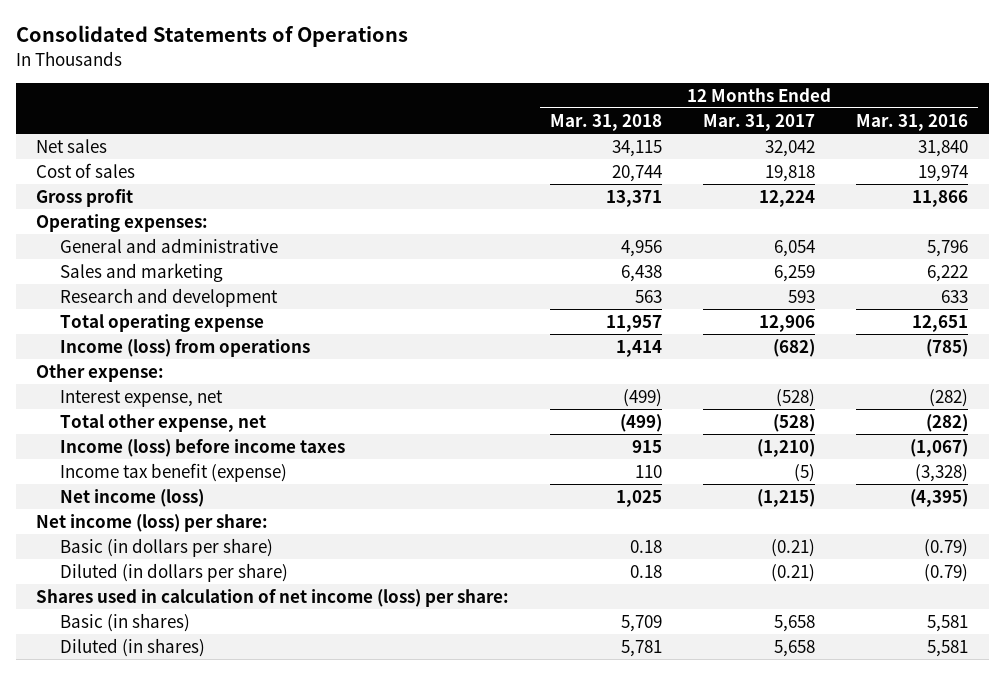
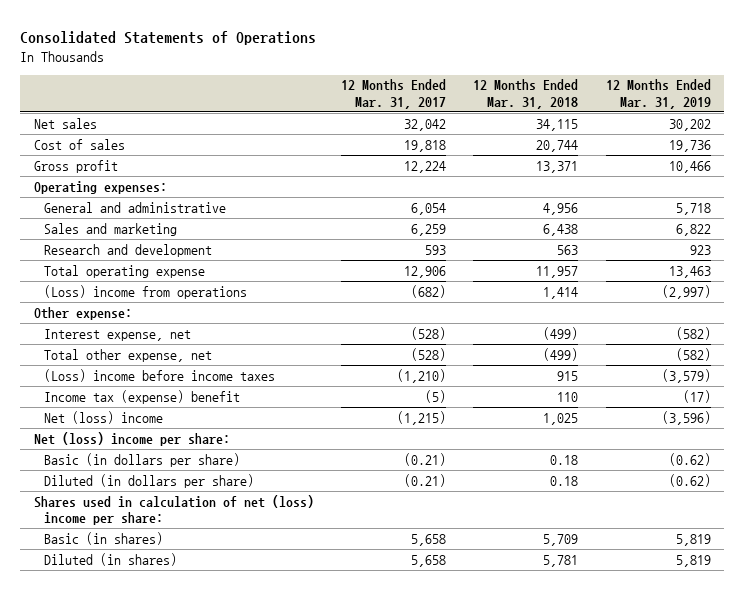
- | 12 Months Ended Mar. 31, 2018 | 12 Months Ended Mar. 31, 2017 | 12 Months Ended Mar. 31, 2016
+ | 12 Months Ended Mar. 31, 2017 | 12 Months Ended Mar. 31, 2018 | 12 Months Ended Mar. 31, 2019
- Income (loss) from operations | 1,414 | (682) | (785)
+ (Loss) income from operations | (682) | 1,414 | (2,997)
- Income (loss) before income taxes | 915 | (1,210) | (1,067)
- Income tax benefit (expense) | 110 | (5) | (3,328)
- Net income (loss) | 1,025 | (1,215) | (4,395)
- Net income (loss) per share:
+ (Loss) income before income taxes | (1,210) | 915 | (3,579)
+ Income tax (expense) benefit | (5) | 110 | (17)
+ Net (loss) income | (1,215) | 1,025 | (3,596)
+ Net (loss) income per share:
- Shares used in calculation of net income (loss) per share:
+ Shares used in calculation of net (loss) income per share:

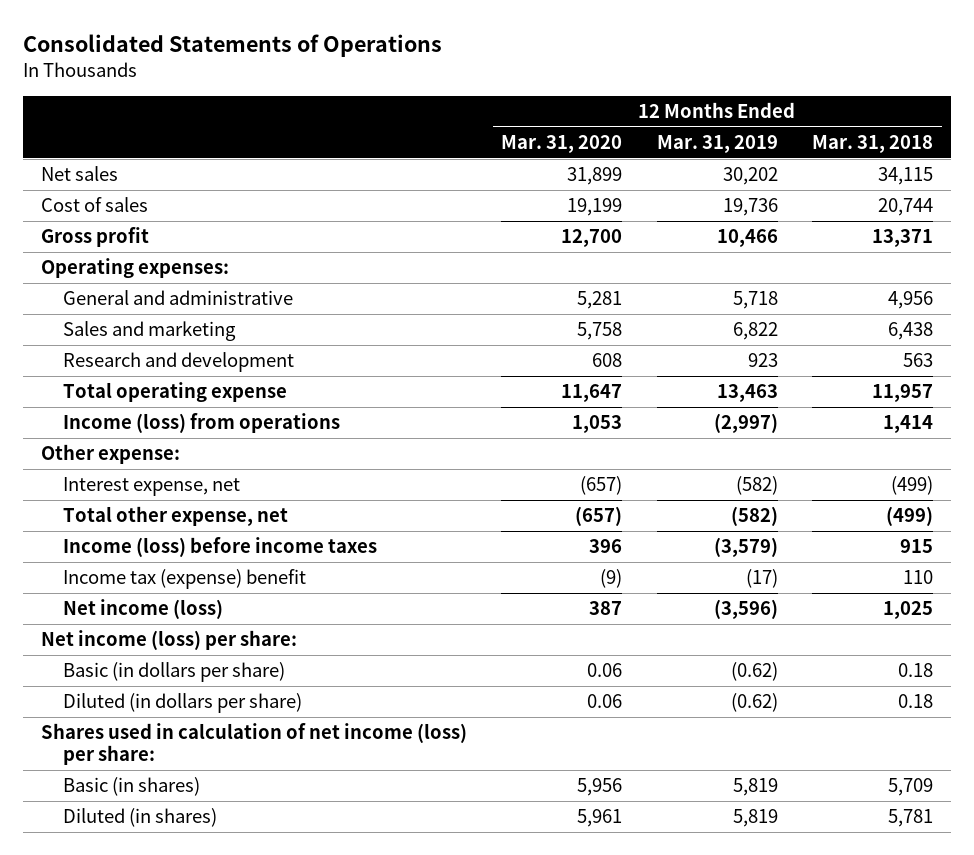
- | 12 Months Ended Mar. 31, 2017 | 12 Months Ended Mar. 31, 2018 | 12 Months Ended Mar. 31, 2019
+ | 12 Months Ended Mar. 31, 2020 | 12 Months Ended Mar. 31, 2019 | 12 Months Ended Mar. 31, 2018
- (Loss) income from operations | (682) | 1,414 | (2,997)
+ Income (loss) from operations | 1,053 | (2,997) | 1,414
- (Loss) income before income taxes | (1,210) | 915 | (3,579)
+ Income (loss) before income taxes | 396 | (3,579) | 915
- Net (loss) income | (1,215) | 1,025 | (3,596)
- Net (loss) income per share:
+ Net income (loss) | 387 | (3,596) | 1,025
+ Net income (loss) per share:
- Shares used in calculation of net (loss) income per share:
+ Shares used in calculation of net income (loss) per share:

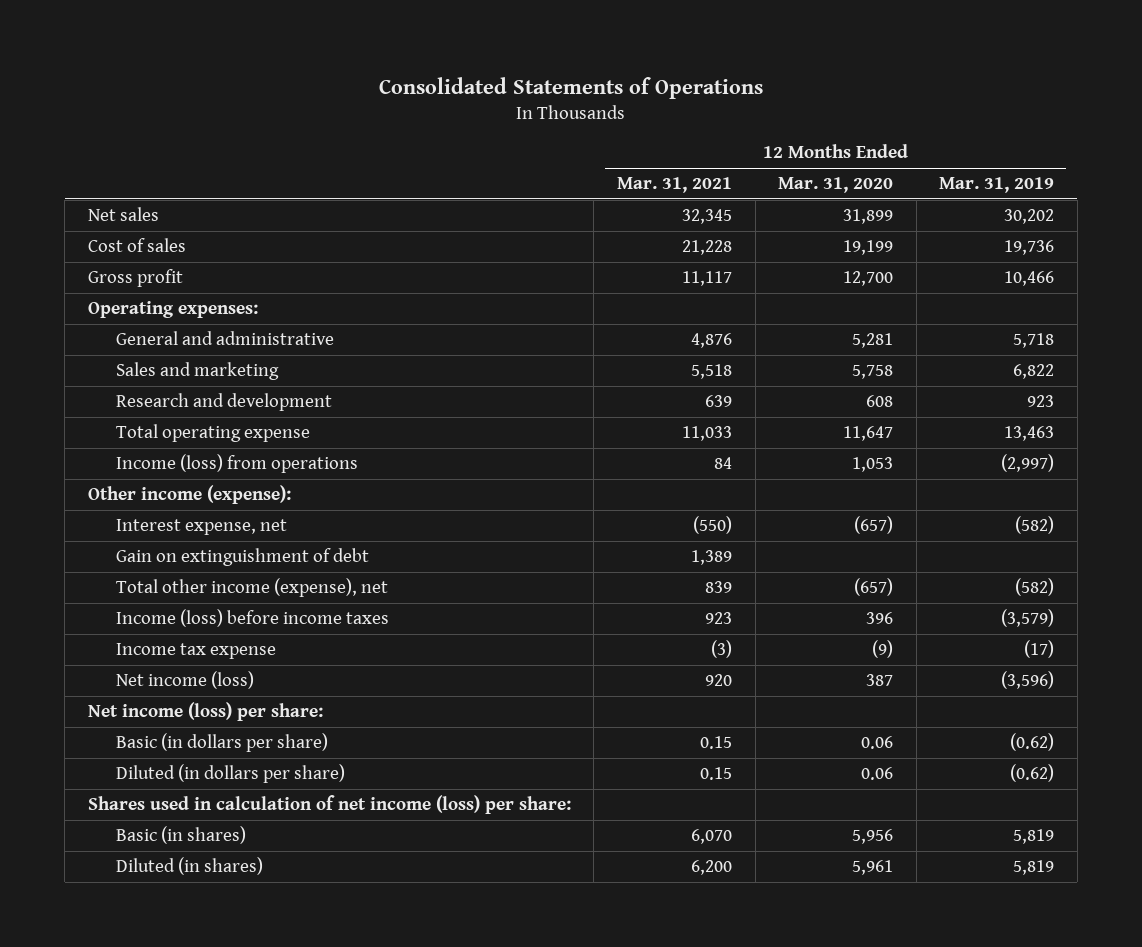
- | 12 Months Ended Mar. 31, 2020 | 12 Months Ended Mar. 31, 2019 | 12 Months Ended Mar. 31, 2018
+ | 12 Months Ended Mar. 31, 2021 | 12 Months Ended Mar. 31, 2020 | 12 Months Ended Mar. 31, 2019
- Other expense:
+ Other income (expense):
- Total other expense, net | (657) | (582) | (499)
+ Gain on extinguishment of debt | 1,389 | |
+ Total other income (expense), net | 839 | (657) | (582)
- Income tax (expense) benefit | (9) | (17) | 110
+ Income tax expense | (3) | (9) | (17)

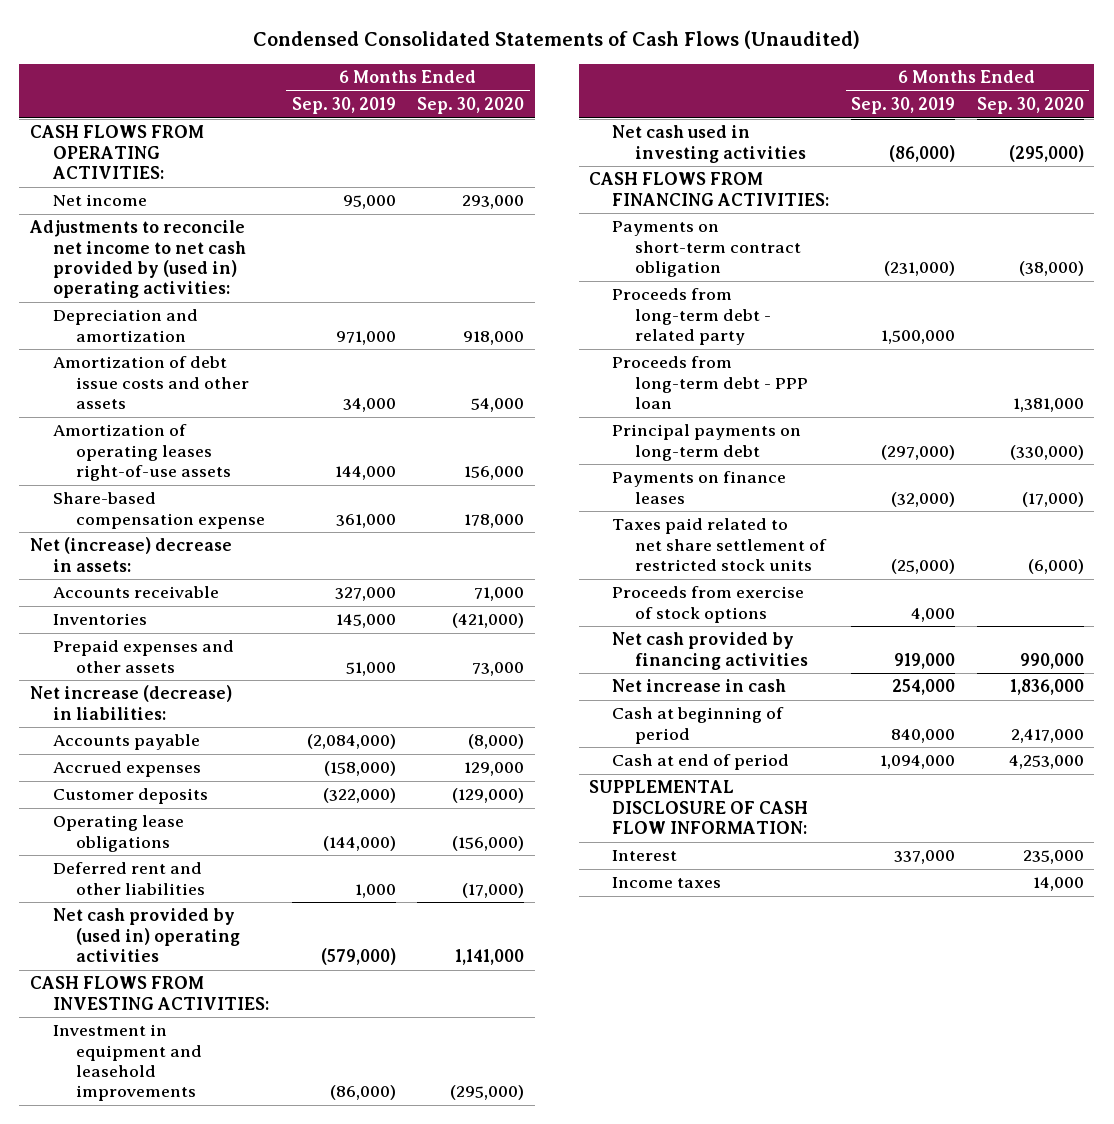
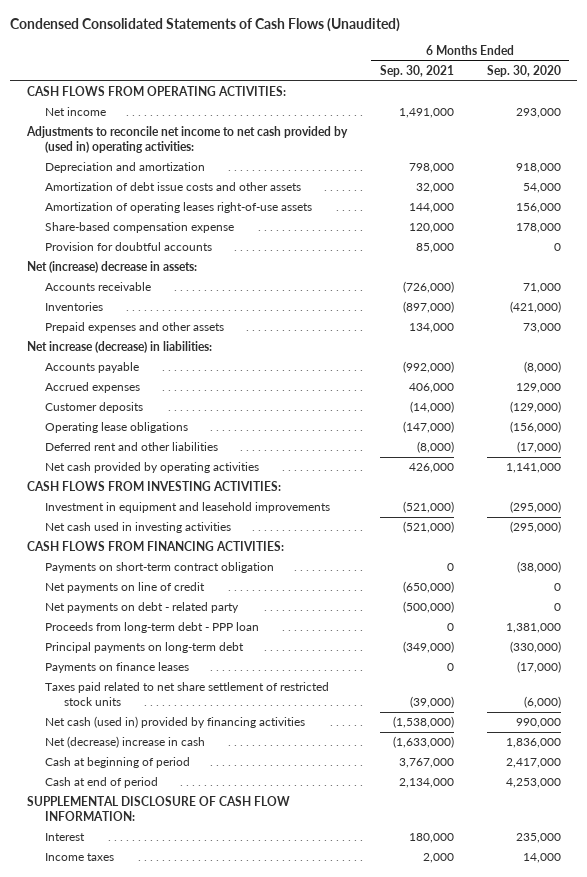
- | 6 Months Ended Sep. 30, 2019 | 6 Months Ended Sep. 30, 2020
+ | 6 Months Ended Sep. 30, 2021 | 6 Months Ended Sep. 30, 2020
+ Provision for doubtful accounts | 85,000 | 0
- Net cash provided by (used in) operating activities | (579,000) | 1,141,000
+ Net cash provided by operating activities | 426,000 | 1,141,000
- Proceeds from long-term debt - related party | 1,500,000 |
+ Net payments on line of credit | (650,000) | 0
+ Net payments on debt - related party | (500,000) | 0
- Proceeds from exercise of stock options | 4,000 |
- Net cash provided by financing activities | 919,000 | 990,000
- Net increase in cash | 254,000 | 1,836,000
+ Net cash (used in) provided by financing activities | (1,538,000) | 990,000
+ Net (decrease) increase in cash | (1,633,000) | 1,836,000

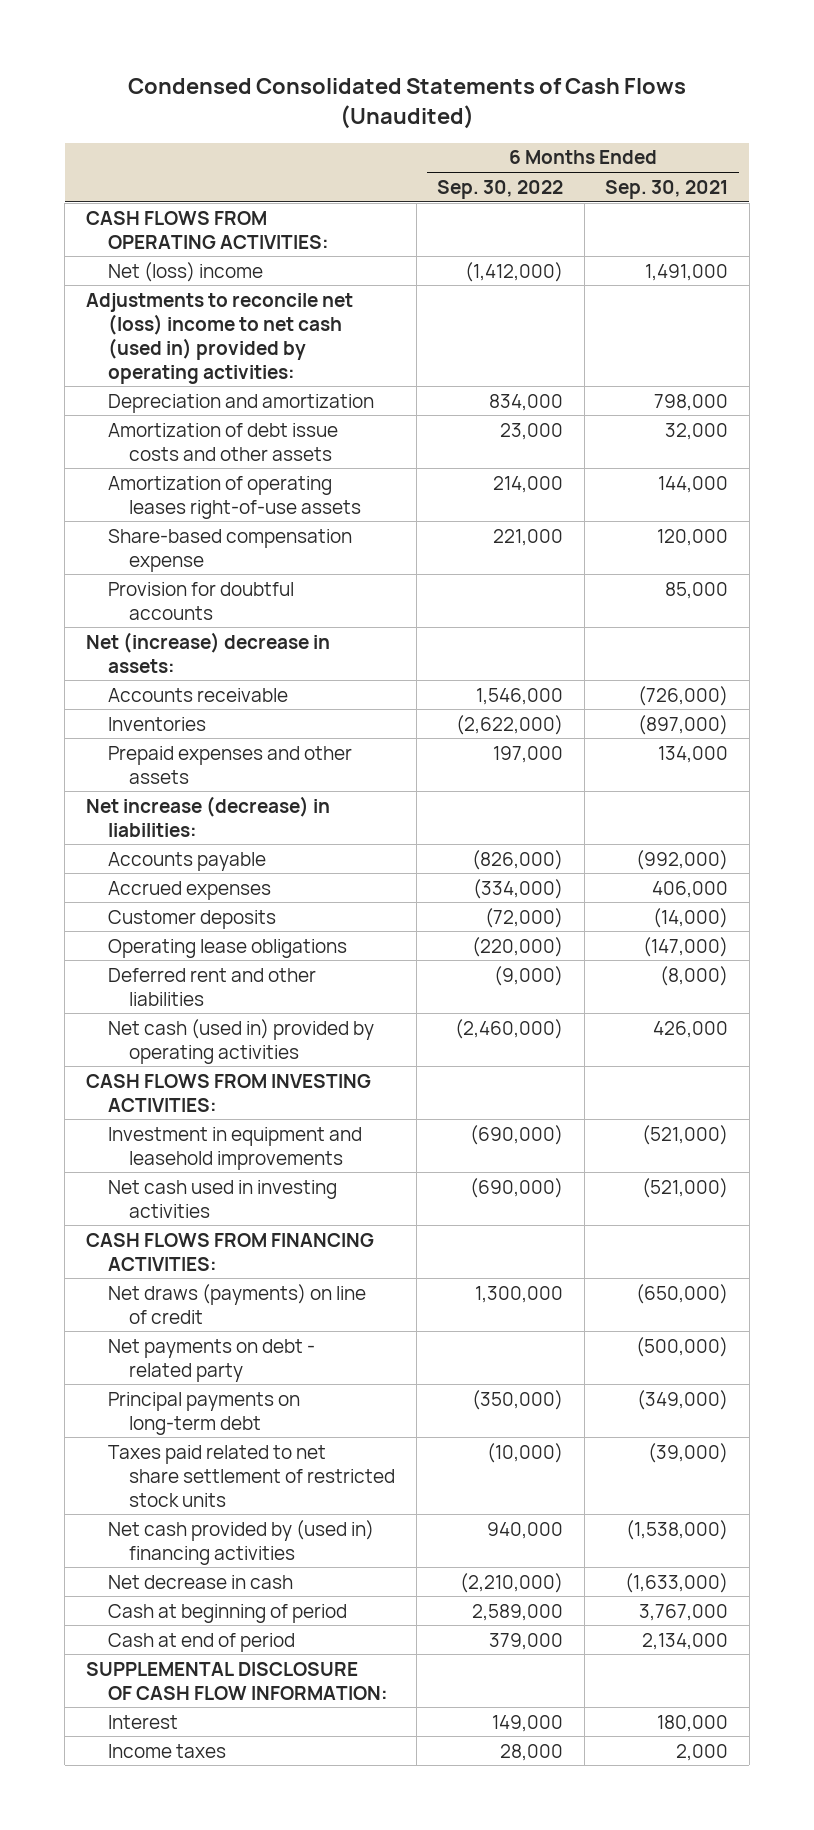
- | 6 Months Ended Sep. 30, 2021 | 6 Months Ended Sep. 30, 2020
+ | 6 Months Ended Sep. 30, 2022 | 6 Months Ended Sep. 30, 2021
- Net income | 1,491,000 | 293,000
- Adjustments to reconcile net income to net cash provided by (used in) operating activities:
+ Net (loss) income | (1,412,000) | 1,491,000
+ Adjustments to reconcile net (loss) income to net cash (used in) provided by operating activities:
- Net cash provided by operating activities | 426,000 | 1,141,000
+ Net cash (used in) provided by operating activities | (2,460,000) | 426,000
- Payments on short-term contract obligation | 0 | (38,000)
- Net payments on line of credit | (650,000) | 0
+ Net draws (payments) on line of credit | 1,300,000 | (650,000)
- Proceeds from long-term debt - PPP loan | 0 | 1,381,000
- Payments on finance leases | 0 | (17,000)
- Net cash (used in) provided by financing activities | (1,538,000) | 990,000
- Net (decrease) increase in cash | (1,633,000) | 1,836,000
+ Net cash provided by (used in) financing activities | 940,000 | (1,538,000)
+ Net decrease in cash | (2,210,000) | (1,633,000)

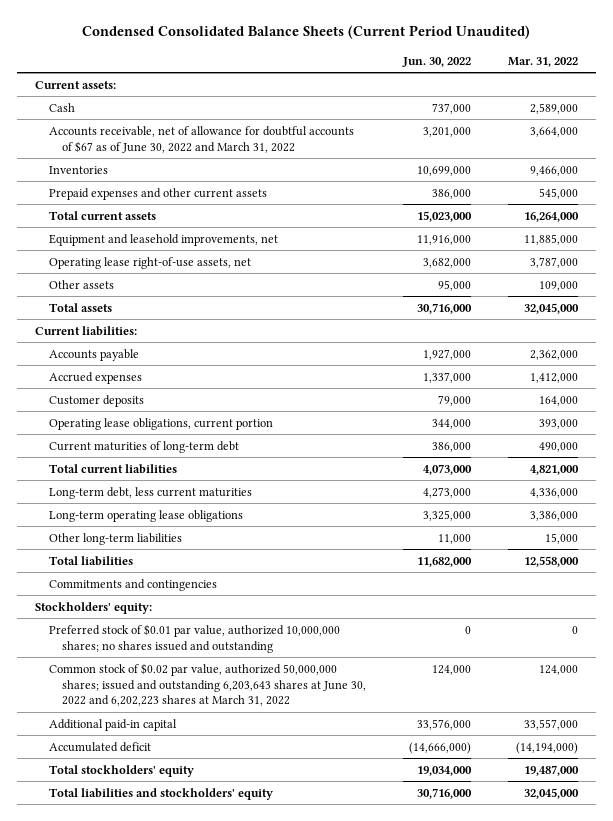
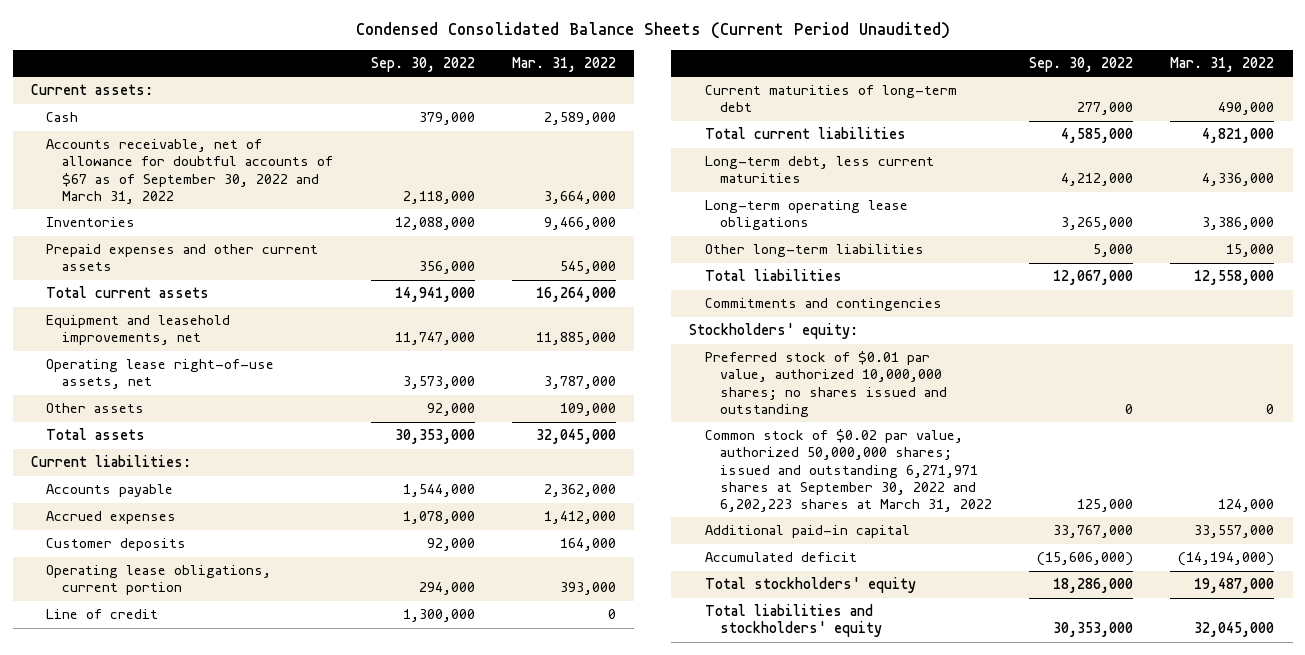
- | Jun. 30, 2022 | Mar. 31, 2022
+ | Sep. 30, 2022 | Mar. 31, 2022
- Accounts receivable, net of allowance for doubtful accounts of $67 as of June 30, 2022 and March 31, 2022 | 3,201,000 | 3,664,000
+ Accounts receivable, net of allowance for doubtful accounts of $67 as of September 30, 2022 and March 31, 2022 | 2,118,000 | 3,664,000
+ Line of credit | 1,300,000 | 0
- Common stock of $0.02 par value, authorized 50,000,000 shares; issued and outstanding 6,203,643 shares at June 30, 2022 and 6,202,223 shares at March 31, 2022 | 124,000 | 124,000
+ Common stock of $0.02 par value, authorized 50,000,000 shares; issued and outstanding 6,271,971 shares at September 30, 2022 and 6,202,223 shares at March 31, 2022 | 125,000 | 124,000

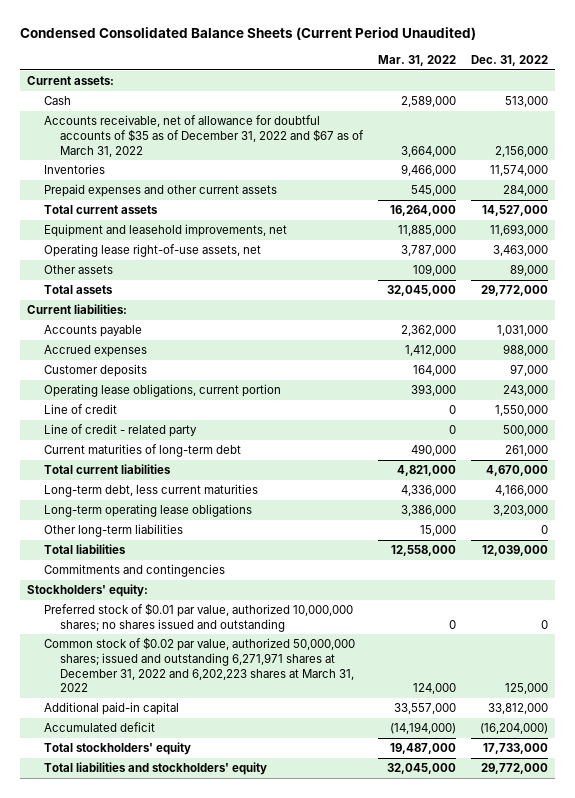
- | Sep. 30, 2022 | Mar. 31, 2022
+ | Mar. 31, 2022 | Dec. 31, 2022
- Accounts receivable, net of allowance for doubtful accounts of $67 as of September 30, 2022 and March 31, 2022 | 2,118,000 | 3,664,000
+ Accounts receivable, net of allowance for doubtful accounts of $35 as of December 31, 2022 and $67 as of March 31, 2022 | 3,664,000 | 2,156,000
+ Line of credit - related party | 0 | 500,000
- Common stock of $0.02 par value, authorized 50,000,000 shares; issued and outstanding 6,271,971 shares at September 30, 2022 and 6,202,223 shares at March 31, 2022 | 125,000 | 124,000
+ Common stock of $0.02 par value, authorized 50,000,000 shares; issued and outstanding 6,271,971 shares at December 31, 2022 and 6,202,223 shares at March 31, 2022 | 124,000 | 125,000

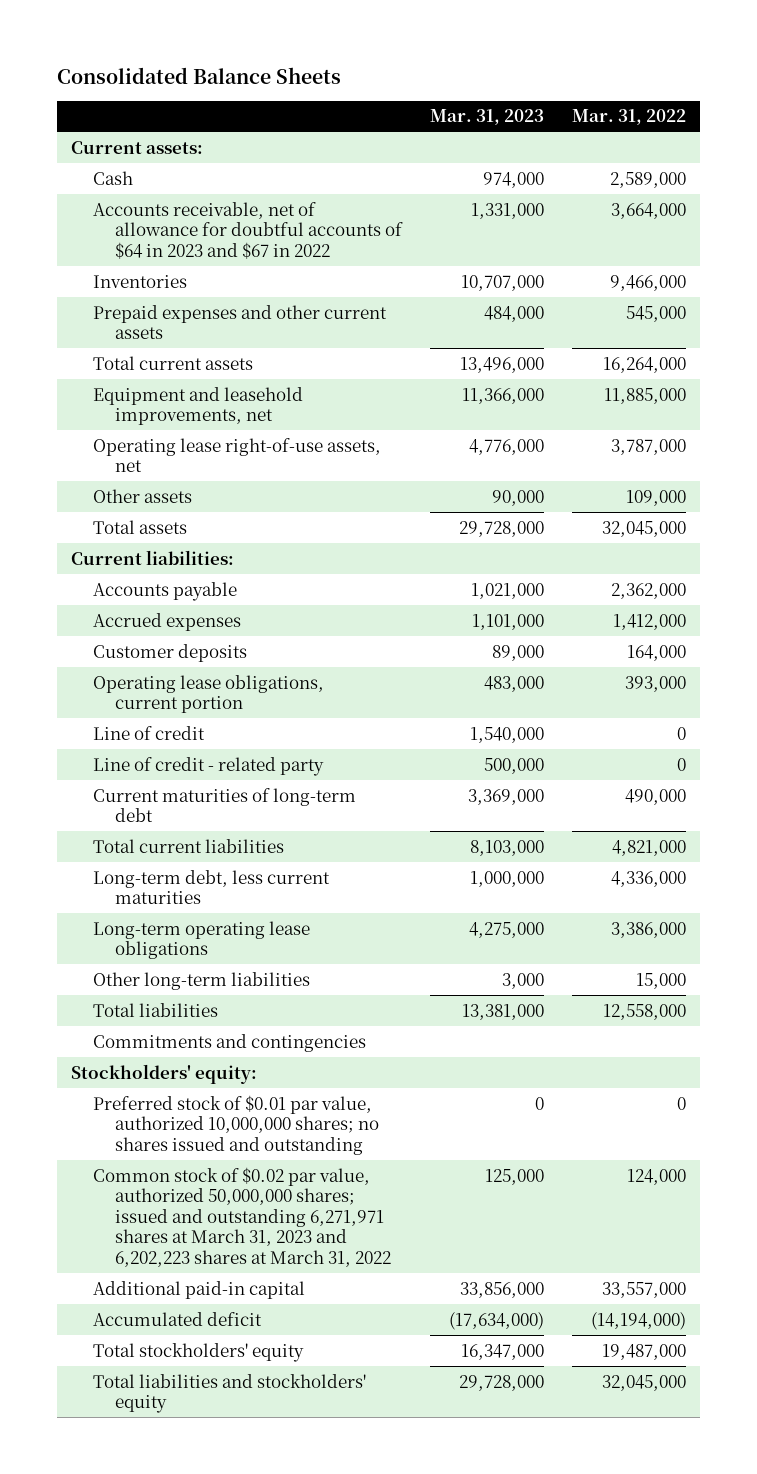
- Condensed Consolidated Balance Sheets (Current Period Unaudited)
+ Consolidated Balance Sheets
- | Mar. 31, 2022 | Dec. 31, 2022
+ | Mar. 31, 2023 | Mar. 31, 2022
- Accounts receivable, net of allowance for doubtful accounts of $35 as of December 31, 2022 and $67 as of March 31, 2022 | 3,664,000 | 2,156,000
+ Accounts receivable, net of allowance for doubtful accounts of $64 in 2023 and $67 in 2022 | 1,331,000 | 3,664,000
- Common stock of $0.02 par value, authorized 50,000,000 shares; issued and outstanding 6,271,971 shares at December 31, 2022 and 6,202,223 shares at March 31, 2022 | 124,000 | 125,000
+ Common stock of $0.02 par value, authorized 50,000,000 shares; issued and outstanding 6,271,971 shares at March 31, 2023 and 6,202,223 shares at March 31, 2022 | 125,000 | 124,000

